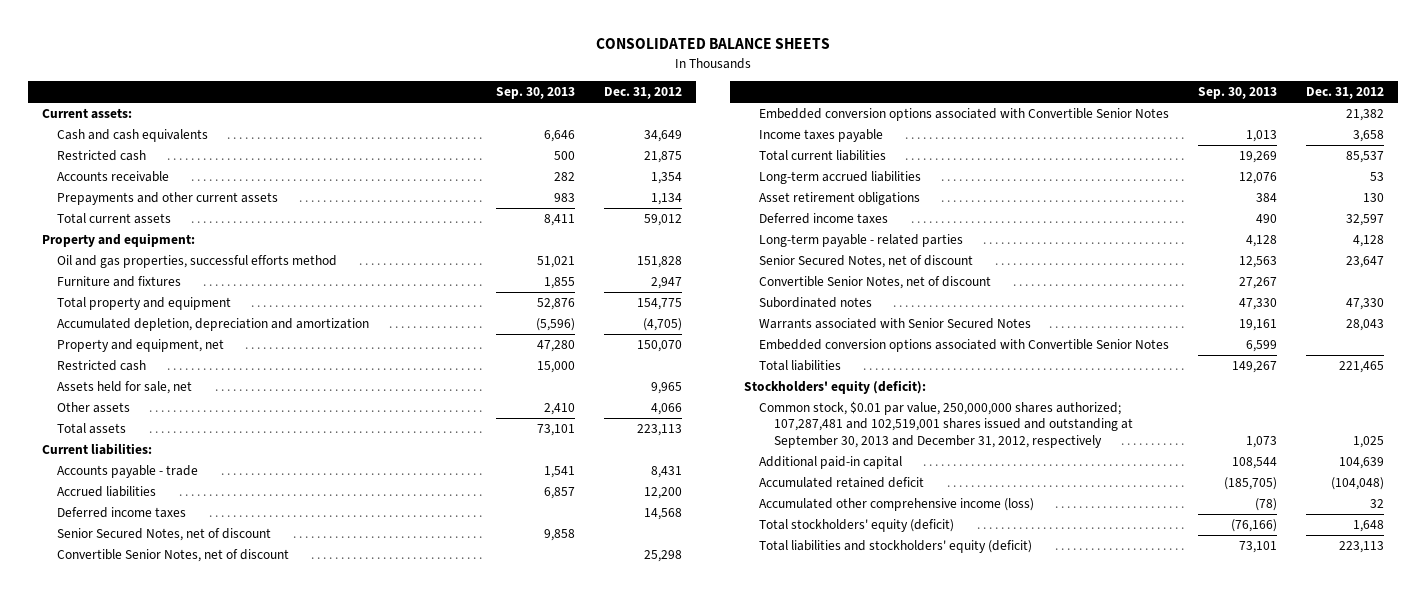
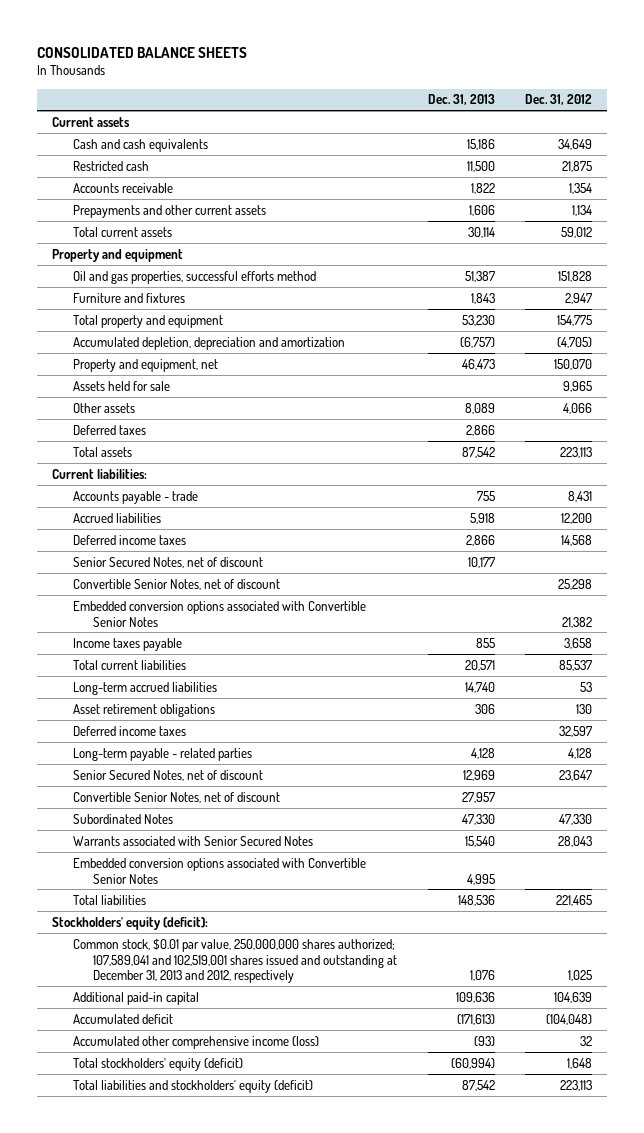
- | Sep. 30, 2013 | Dec. 31, 2012
+ | Dec. 31, 2013 | Dec. 31, 2012
- Current assets:
+ Current assets
- Property and equipment:
+ Property and equipment
- Restricted cash | 15,000 |
- Assets held for sale, net | | 9,965
+ Assets held for sale | | 9,965
+ Deferred taxes | 2,866 |
- Subordinated notes | 47,330 | 47,330
+ Subordinated Notes | 47,330 | 47,330
- Common stock, $0.01 par value, 250,000,000 shares authorized; 107,287,481 and 102,519,001 shares issued and outstanding at September 30, 2013 and December 31, 2012, respectively | 1,073 | 1,025
+ Common stock, $0.01 par value, 250,000,000 shares authorized; 107,589,041 and 102,519,001 shares issued and outstanding at December 31, 2013 and 2012, respectively | 1,076 | 1,025
- Accumulated retained deficit | (185,705) | (104,048)
+ Accumulated deficit | (171,613) | (104,048)

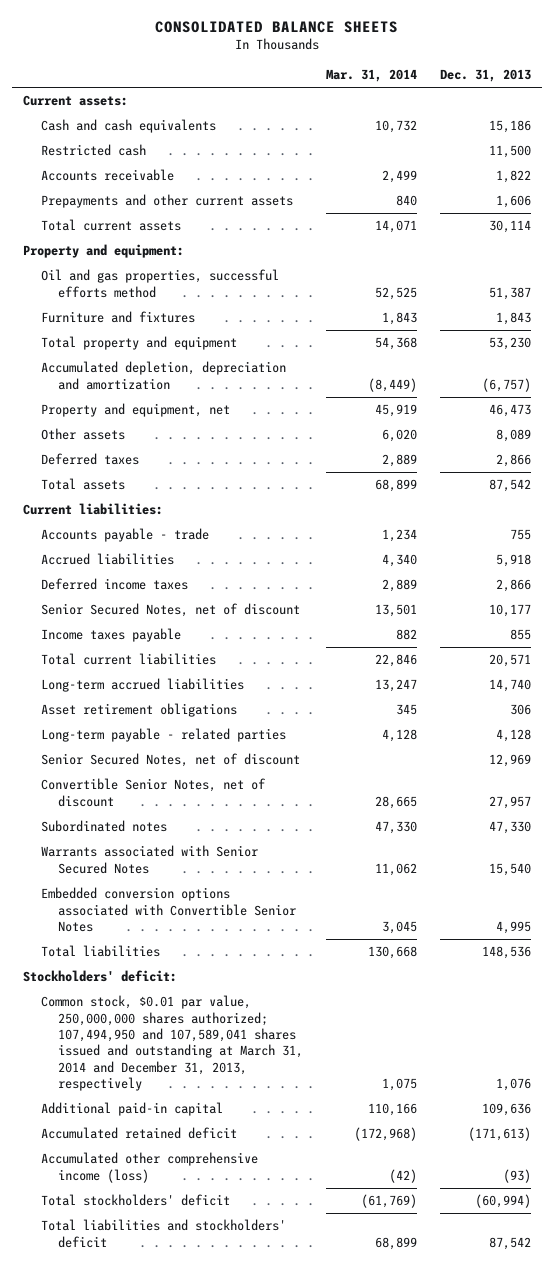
- | Dec. 31, 2013 | Dec. 31, 2012
+ | Mar. 31, 2014 | Dec. 31, 2013
- Current assets
+ Current assets:
- Property and equipment
+ Property and equipment:
- Assets held for sale | | 9,965
- Convertible Senior Notes, net of discount | | 25,298
- Embedded conversion options associated with Convertible Senior Notes | | 21,382
- Deferred income taxes | | 32,597
- Subordinated Notes | 47,330 | 47,330
+ Subordinated notes | 47,330 | 47,330
- Stockholders' equity (deficit):
- Common stock, $0.01 par value, 250,000,000 shares authorized; 107,589,041 and 102,519,001 shares issued and outstanding at December 31, 2013 and 2012, respectively | 1,076 | 1,025
+ Stockholders' deficit:
+ Common stock, $0.01 par value, 250,000,000 shares authorized; 107,494,950 and 107,589,041 shares issued and outstanding at March 31, 2014 and December 31, 2013, respectively | 1,075 | 1,076
- Accumulated deficit | (171,613) | (104,048)
+ Accumulated retained deficit | (172,968) | (171,613)
- Total stockholders' equity (deficit) | (60,994) | 1,648
- Total liabilities and stockholders' equity (deficit) | 87,542 | 223,113
+ Total stockholders' deficit | (61,769) | (60,994)
+ Total liabilities and stockholders' deficit | 68,899 | 87,542

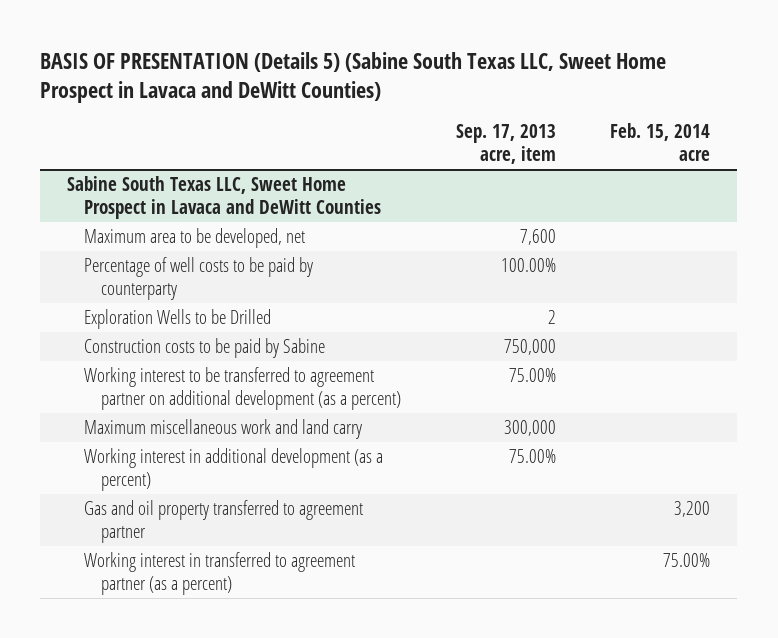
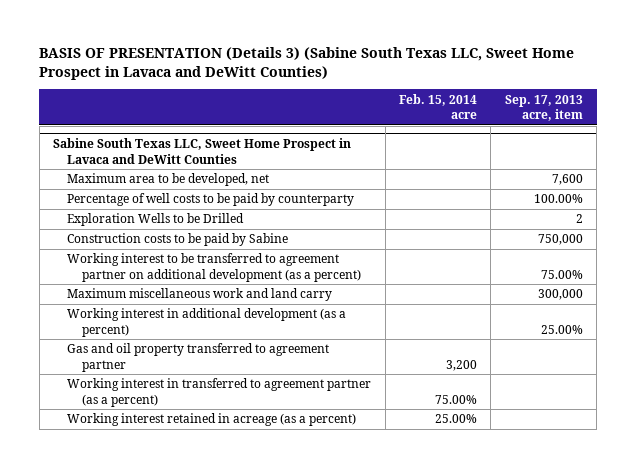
- BASIS OF PRESENTATION (Details 5) (Sabine South Texas LLC, Sweet Home Prospect in Lavaca and DeWitt Counties)
+ BASIS OF PRESENTATION (Details 3) (Sabine South Texas LLC, Sweet Home Prospect in Lavaca and DeWitt Counties)
- | Sep. 17, 2013 acre, item | Feb. 15, 2014 acre
+ | Feb. 15, 2014 acre | Sep. 17, 2013 acre, item
@ Sabine South Texas LLC, Sweet Home Prospect in Lavaca and DeWitt Counties
- Working interest in additional development (as a percent) | 75.00% |
+ Working interest in additional development (as a percent) | | 25.00%
+ Working interest retained in acreage (as a percent) | 25.00% |

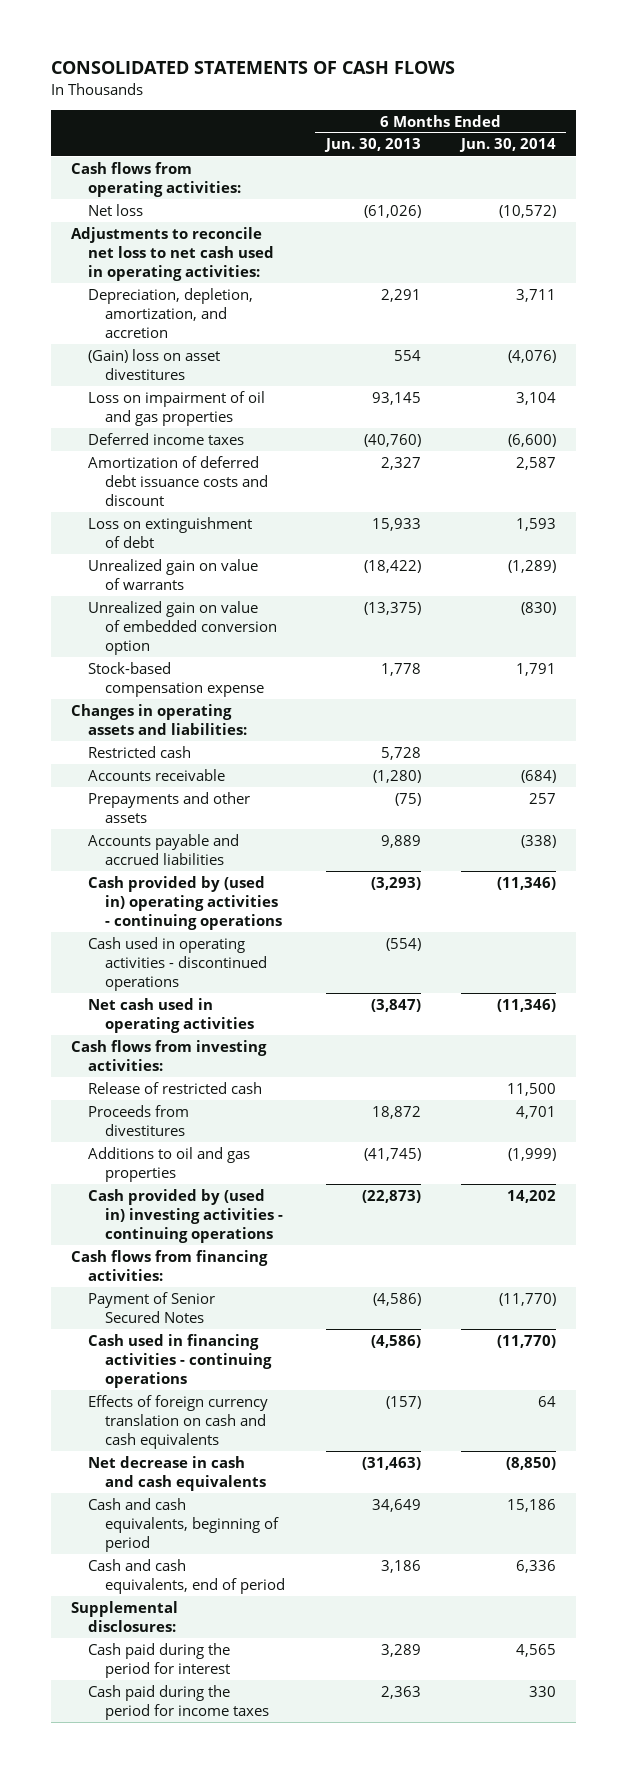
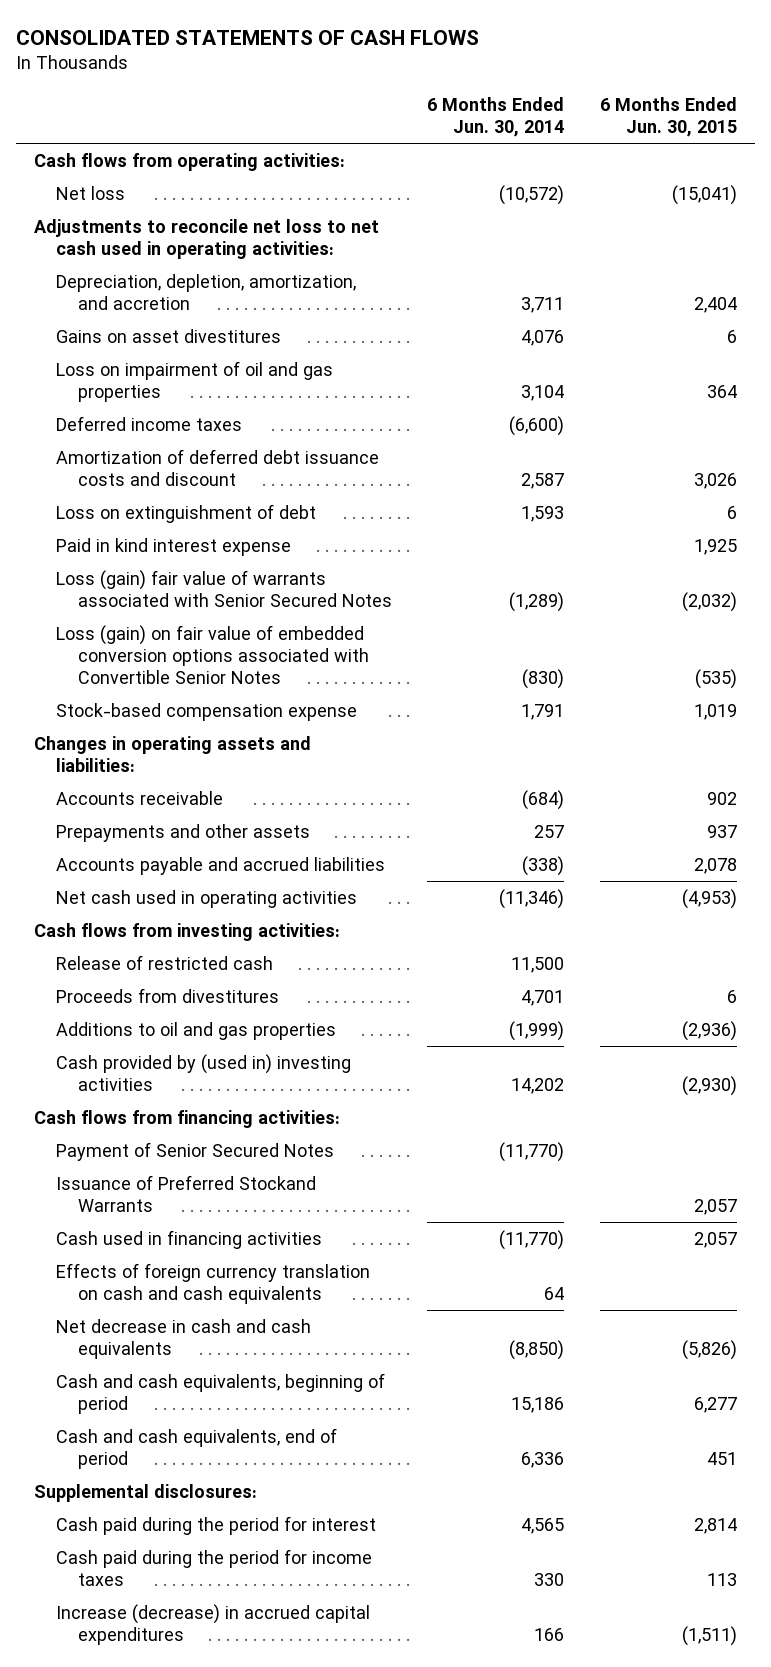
- | 6 Months Ended Jun. 30, 2013 | 6 Months Ended Jun. 30, 2014
+ | 6 Months Ended Jun. 30, 2014 | 6 Months Ended Jun. 30, 2015
- (Gain) loss on asset divestitures | 554 | (4,076)
+ Gains on asset divestitures | 4,076 | 6
- Unrealized gain on value of warrants | (18,422) | (1,289)
- Unrealized gain on value of embedded conversion option | (13,375) | (830)
+ Paid in kind interest expense | | 1,925
+ Loss (gain) fair value of warrants associated with Senior Secured Notes | (1,289) | (2,032)
+ Loss (gain) on fair value of embedded conversion options associated with Convertible Senior Notes | (830) | (535)
- Restricted cash | 5,728 |
- Cash provided by (used in) operating activities - continuing operations | (3,293) | (11,346)
- Cash used in operating activities - discontinued operations | (554) |
- Cash provided by (used in) investing activities - continuing operations | (22,873) | 14,202
+ Cash provided by (used in) investing activities | 14,202 | (2,930)
- Cash used in financing activities - continuing operations | (4,586) | (11,770)
+ Issuance of Preferred Stockand Warrants | | 2,057
+ Cash used in financing activities | (11,770) | 2,057
+ Increase (decrease) in accrued capital expenditures | 166 | (1,511)

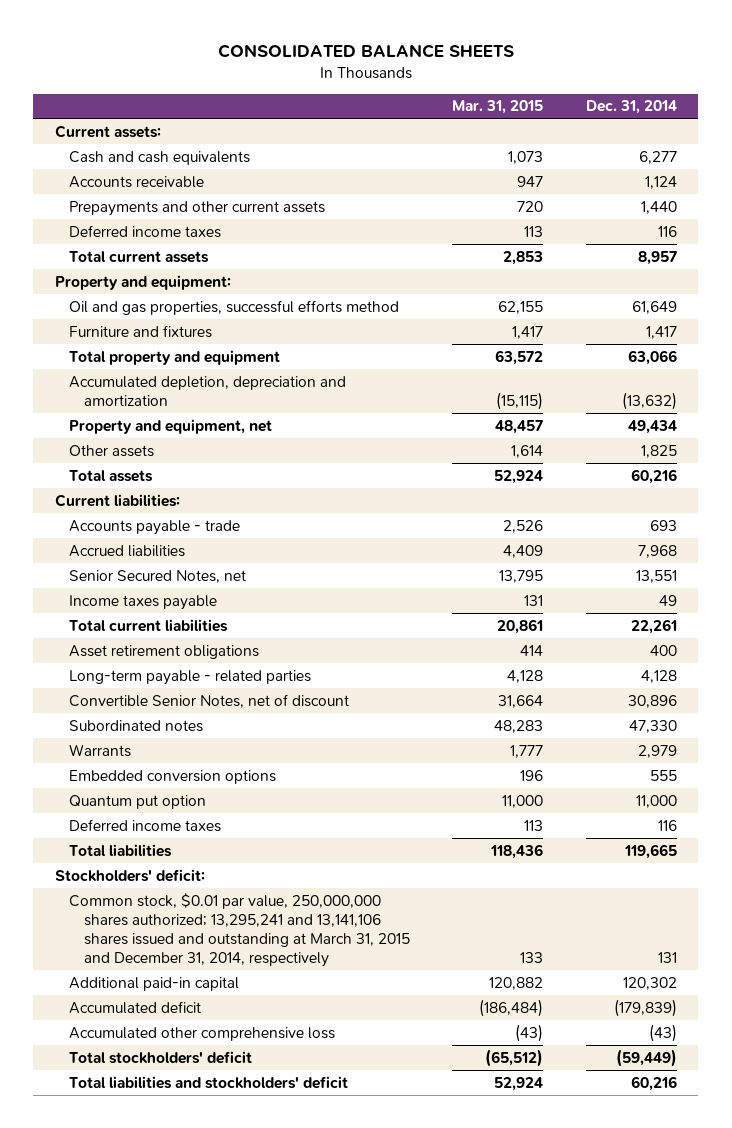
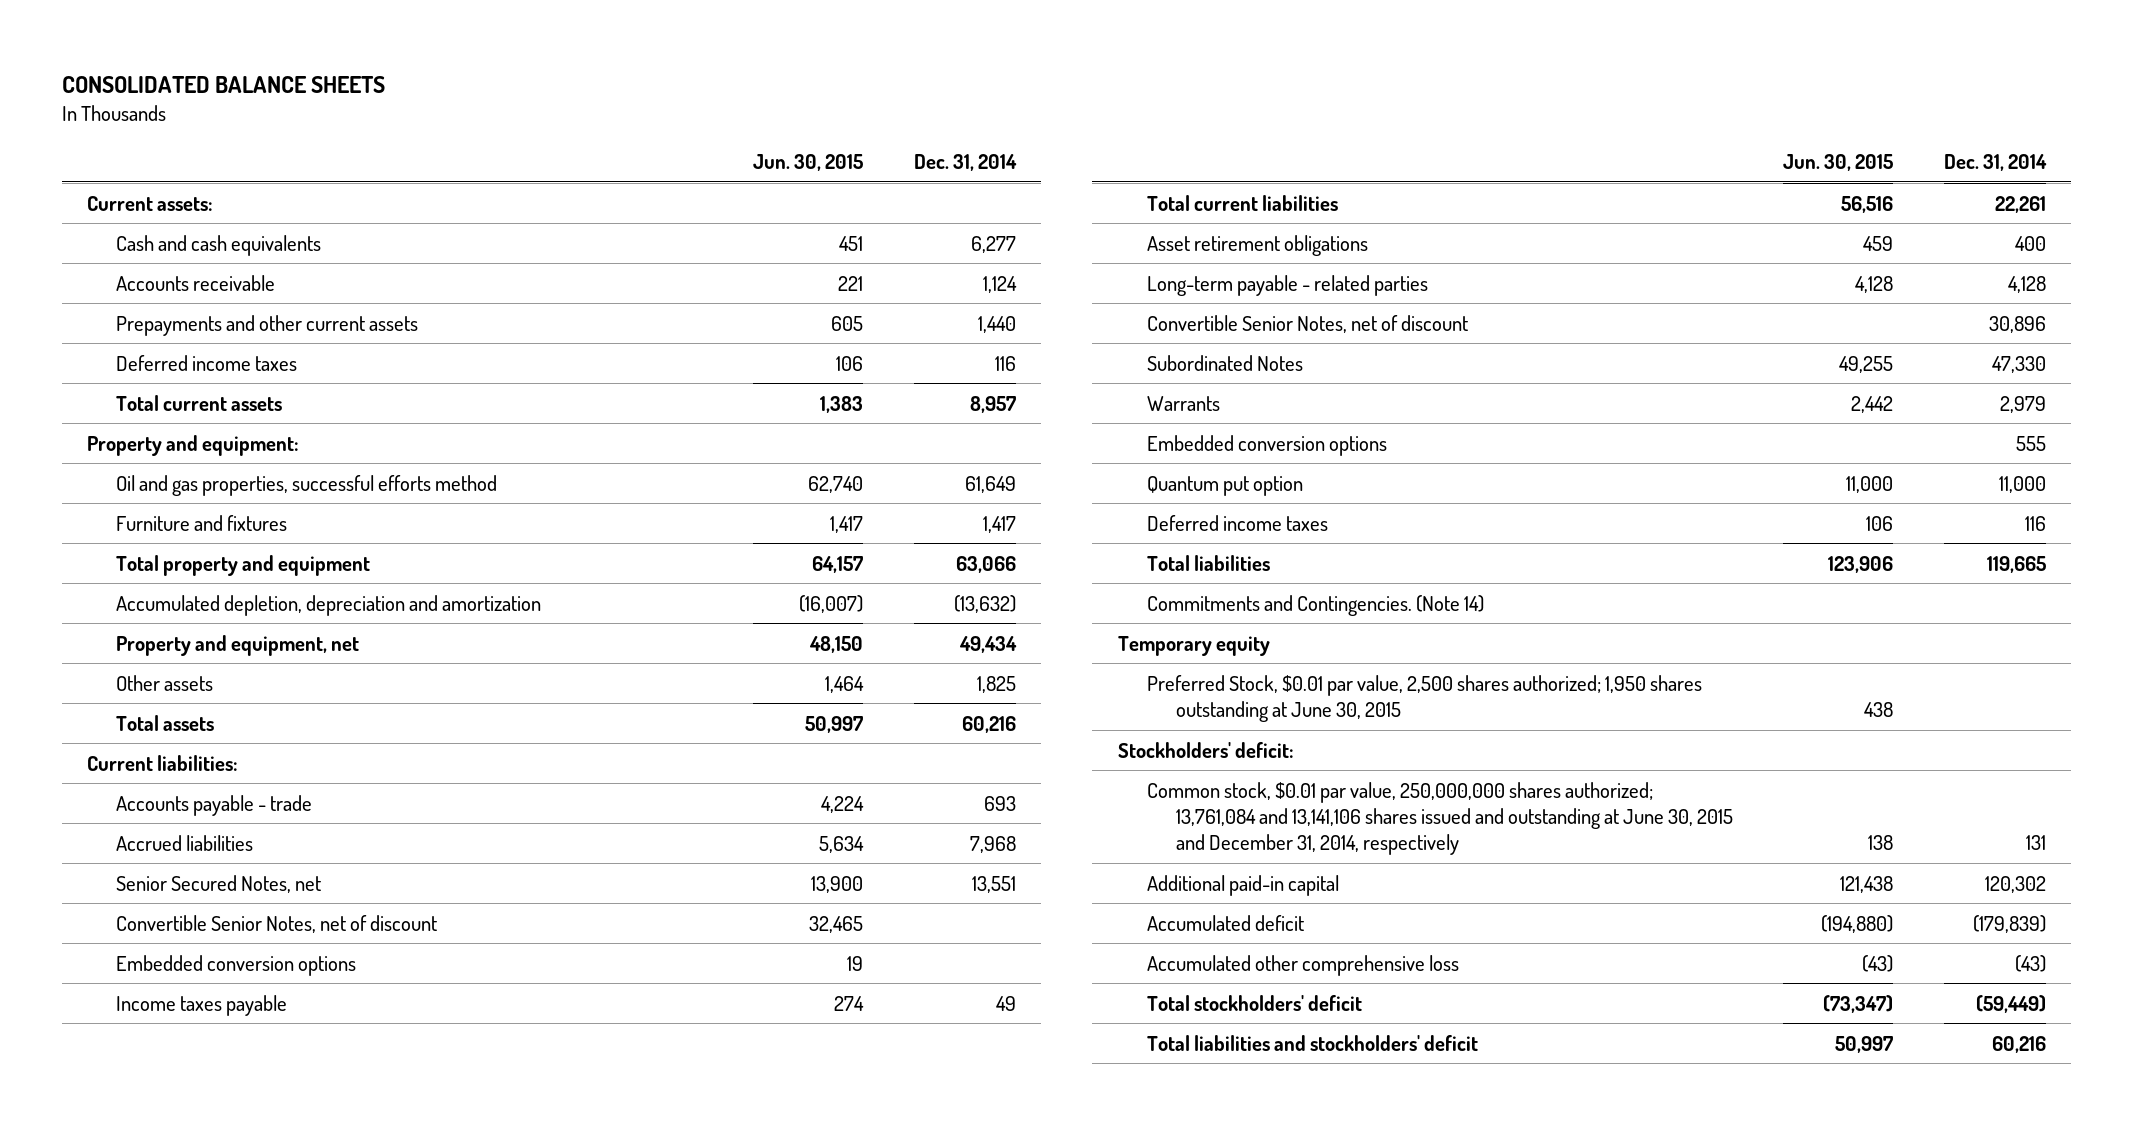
- | Mar. 31, 2015 | Dec. 31, 2014
+ | Jun. 30, 2015 | Dec. 31, 2014
+ Convertible Senior Notes, net of discount | 32,465 |
+ Embedded conversion options | 19 |
- Subordinated notes | 48,283 | 47,330
+ Subordinated Notes | 49,255 | 47,330
+ Commitments and Contingencies. (Note 14)
+ Temporary equity
+ Preferred Stock, $0.01 par value, 2,500 shares authorized; 1,950 shares outstanding at June 30, 2015 | 438 |
- Common stock, $0.01 par value, 250,000,000 shares authorized; 13,295,241 and 13,141,106 shares issued and outstanding at March 31, 2015 and December 31, 2014, respectively | 133 | 131
+ Common stock, $0.01 par value, 250,000,000 shares authorized; 13,761,084 and 13,141,106 shares issued and outstanding at June 30, 2015 and December 31, 2014, respectively | 138 | 131

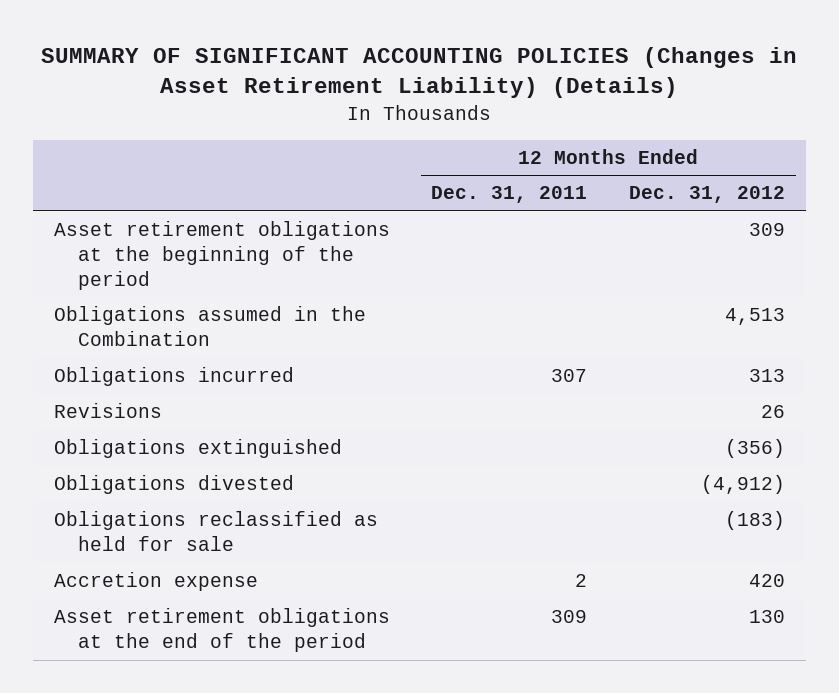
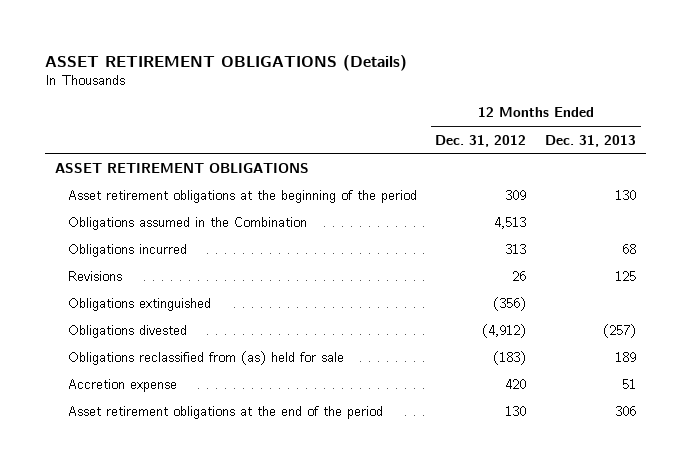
- SUMMARY OF SIGNIFICANT ACCOUNTING POLICIES (Changes in Asset Retirement Liability) (Details)
+ ASSET RETIREMENT OBLIGATIONS (Details)
- | 12 Months Ended Dec. 31, 2011 | 12 Months Ended Dec. 31, 2012
+ | 12 Months Ended Dec. 31, 2012 | 12 Months Ended Dec. 31, 2013
+ ASSET RETIREMENT OBLIGATIONS
- Obligations reclassified as held for sale | | (183)
+ Obligations reclassified from (as) held for sale | (183) | 189

